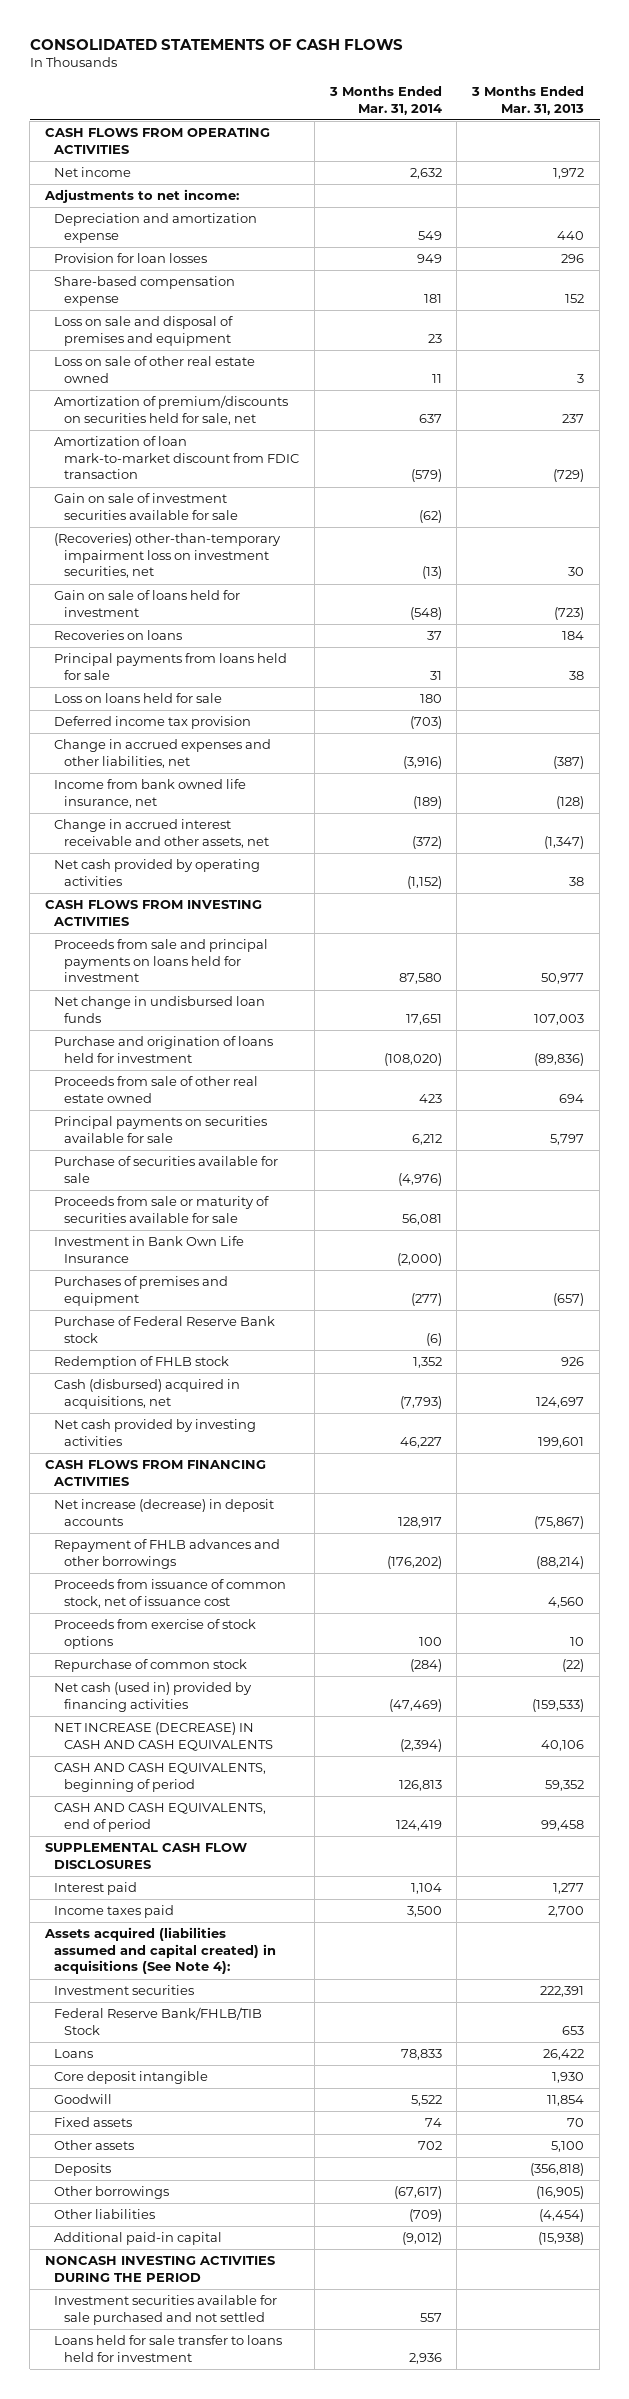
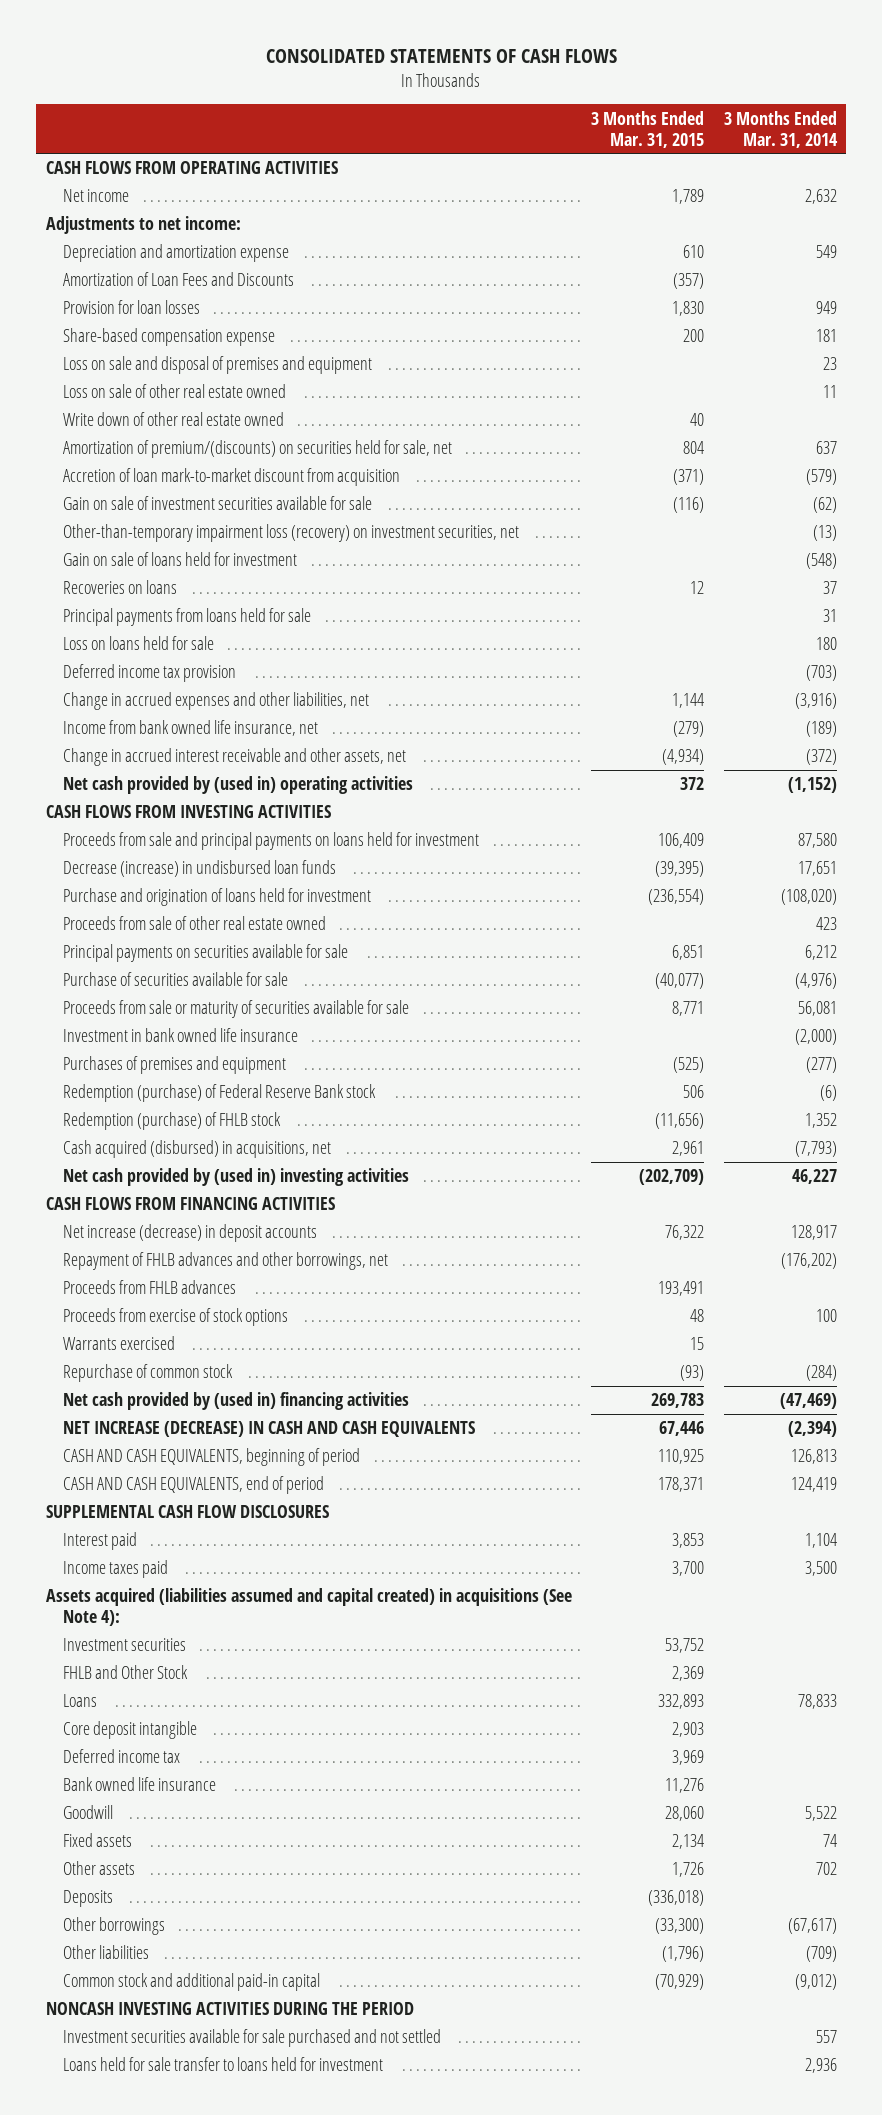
- | 3 Months Ended Mar. 31, 2014 | 3 Months Ended Mar. 31, 2013
+ | 3 Months Ended Mar. 31, 2015 | 3 Months Ended Mar. 31, 2014
+ Amortization of Loan Fees and Discounts | (357) |
- Amortization of premium/discounts on securities held for sale, net | 637 | 237
- Amortization of loan mark-to-market discount from FDIC transaction | (579) | (729)
+ Write down of other real estate owned | 40 |
+ Amortization of premium/(discounts) on securities held for sale, net | 804 | 637
+ Accretion of loan mark-to-market discount from acquisition | (371) | (579)
- (Recoveries) other-than-temporary impairment loss on investment securities, net | (13) | 30
+ Other-than-temporary impairment loss (recovery) on investment securities, net | | (13)
- Net cash provided by operating activities | (1,152) | 38
+ Net cash provided by (used in) operating activities | 372 | (1,152)
- Net change in undisbursed loan funds | 17,651 | 107,003
+ Decrease (increase) in undisbursed loan funds | (39,395) | 17,651
- Investment in Bank Own Life Insurance | (2,000) |
+ Investment in bank owned life insurance | | (2,000)
- Purchase of Federal Reserve Bank stock | (6) |
- Redemption of FHLB stock | 1,352 | 926
- Cash (disbursed) acquired in acquisitions, net | (7,793) | 124,697
- Net cash provided by investing activities | 46,227 | 199,601
+ Redemption (purchase) of Federal Reserve Bank stock | 506 | (6)
+ Redemption (purchase) of FHLB stock | (11,656) | 1,352
+ Cash acquired (disbursed) in acquisitions, net | 2,961 | (7,793)
+ Net cash provided by (used in) investing activities | (202,709) | 46,227
- Repayment of FHLB advances and other borrowings | (176,202) | (88,214)
- Proceeds from issuance of common stock, net of issuance cost | | 4,560
+ Repayment of FHLB advances and other borrowings, net | | (176,202)
+ Proceeds from FHLB advances | 193,491 |
+ Warrants exercised | 15 |
- Net cash (used in) provided by financing activities | (47,469) | (159,533)
+ Net cash provided by (used in) financing activities | 269,783 | (47,469)
- Federal Reserve Bank/FHLB/TIB Stock | | 653
+ FHLB and Other Stock | 2,369 |
+ Deferred income tax | 3,969 |
+ Bank owned life insurance | 11,276 |
- Additional paid-in capital | (9,012) | (15,938)
+ Common stock and additional paid-in capital | (70,929) | (9,012)

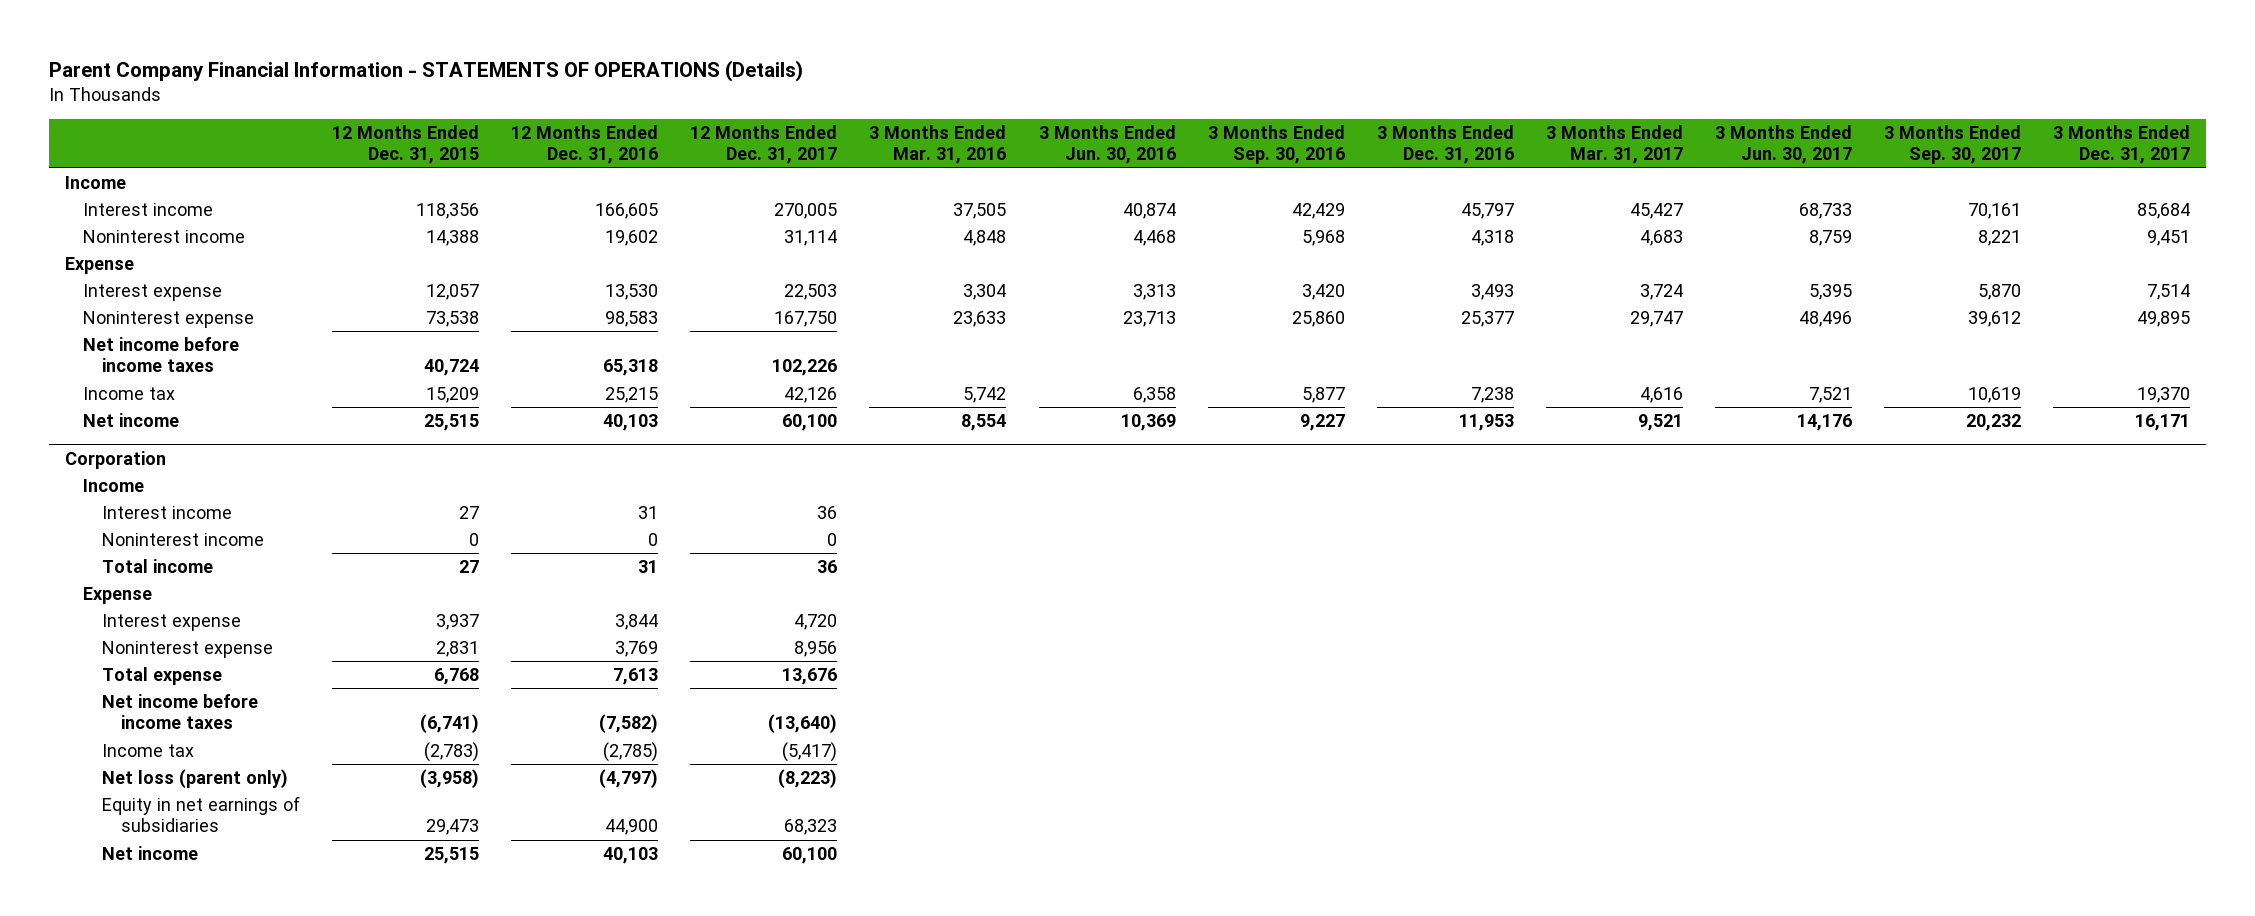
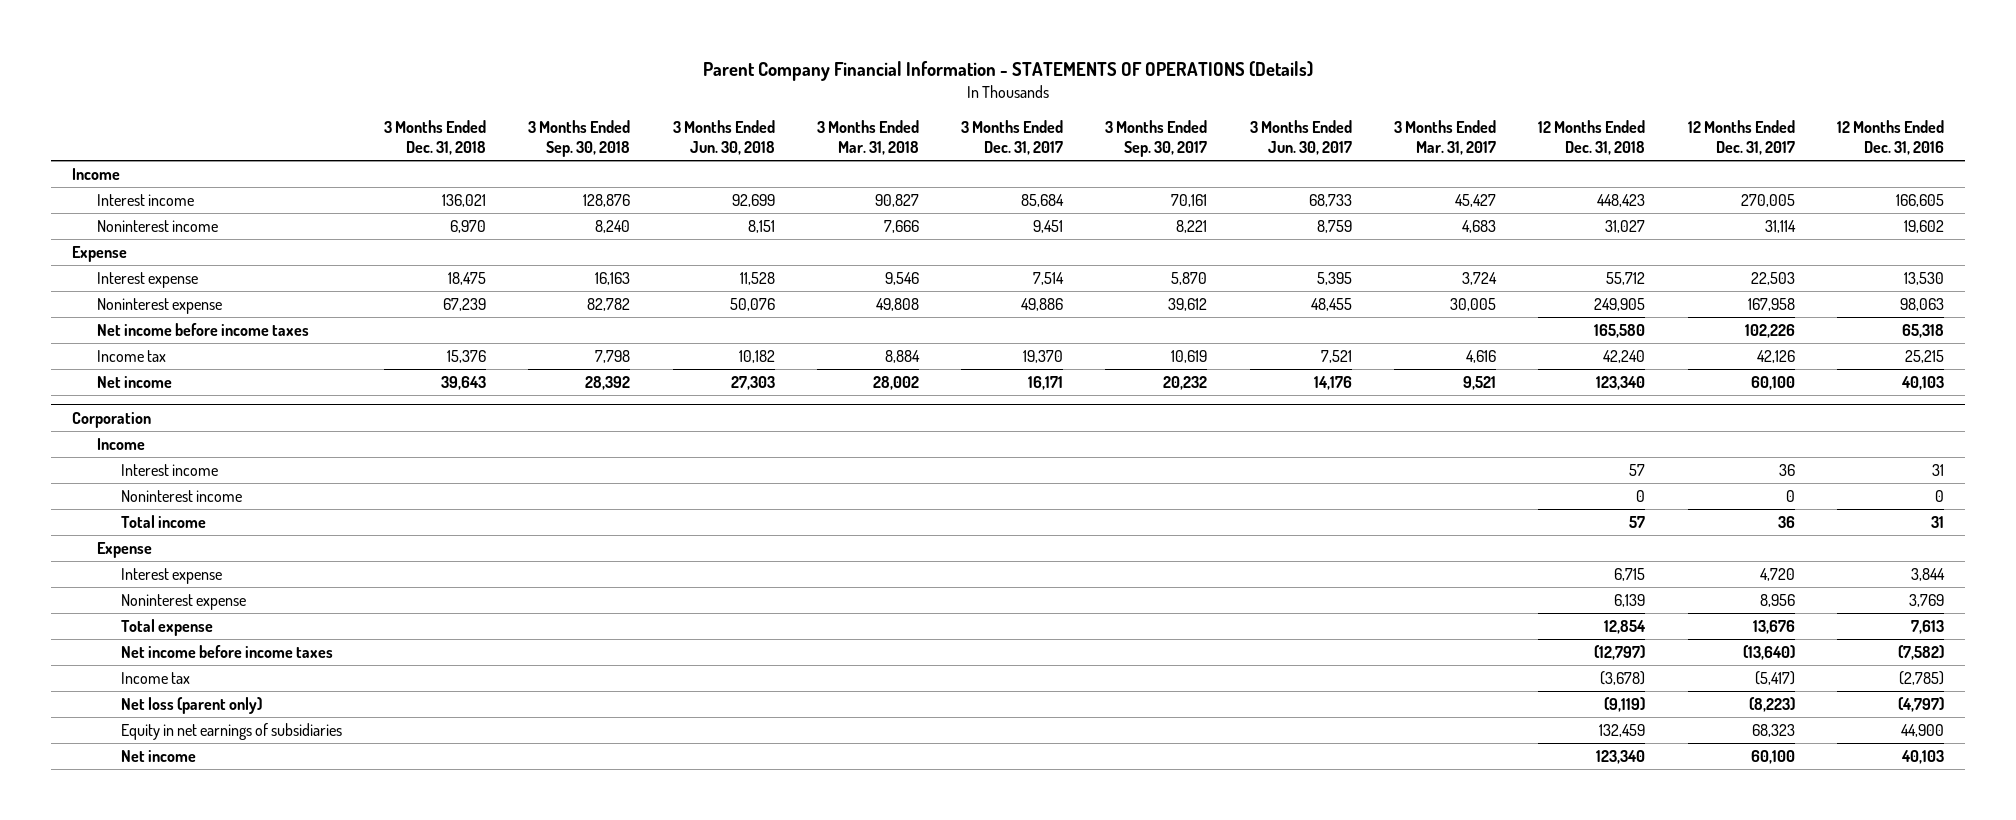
- | 12 Months Ended Dec. 31, 2015 | 12 Months Ended Dec. 31, 2016 | 12 Months Ended Dec. 31, 2017 | 3 Months Ended Mar. 31, 2016 | 3 Months Ended Jun. 30, 2016 | 3 Months Ended Sep. 30, 2016 | 3 Months Ended Dec. 31, 2016 | 3 Months Ended Mar. 31, 2017 | 3 Months Ended Jun. 30, 2017 | 3 Months Ended Sep. 30, 2017 | 3 Months Ended Dec. 31, 2017
+ | 3 Months Ended Dec. 31, 2018 | 3 Months Ended Sep. 30, 2018 | 3 Months Ended Jun. 30, 2018 | 3 Months Ended Mar. 31, 2018 | 3 Months Ended Dec. 31, 2017 | 3 Months Ended Sep. 30, 2017 | 3 Months Ended Jun. 30, 2017 | 3 Months Ended Mar. 31, 2017 | 12 Months Ended Dec. 31, 2018 | 12 Months Ended Dec. 31, 2017 | 12 Months Ended Dec. 31, 2016
- Noninterest expense | 73,538 | 98,583 | 167,750 | 23,633 | 23,713 | 25,860 | 25,377 | 29,747 | 48,496 | 39,612 | 49,895
+ Noninterest expense | 67,239 | 82,782 | 50,076 | 49,808 | 49,886 | 39,612 | 48,455 | 30,005 | 249,905 | 167,958 | 98,063

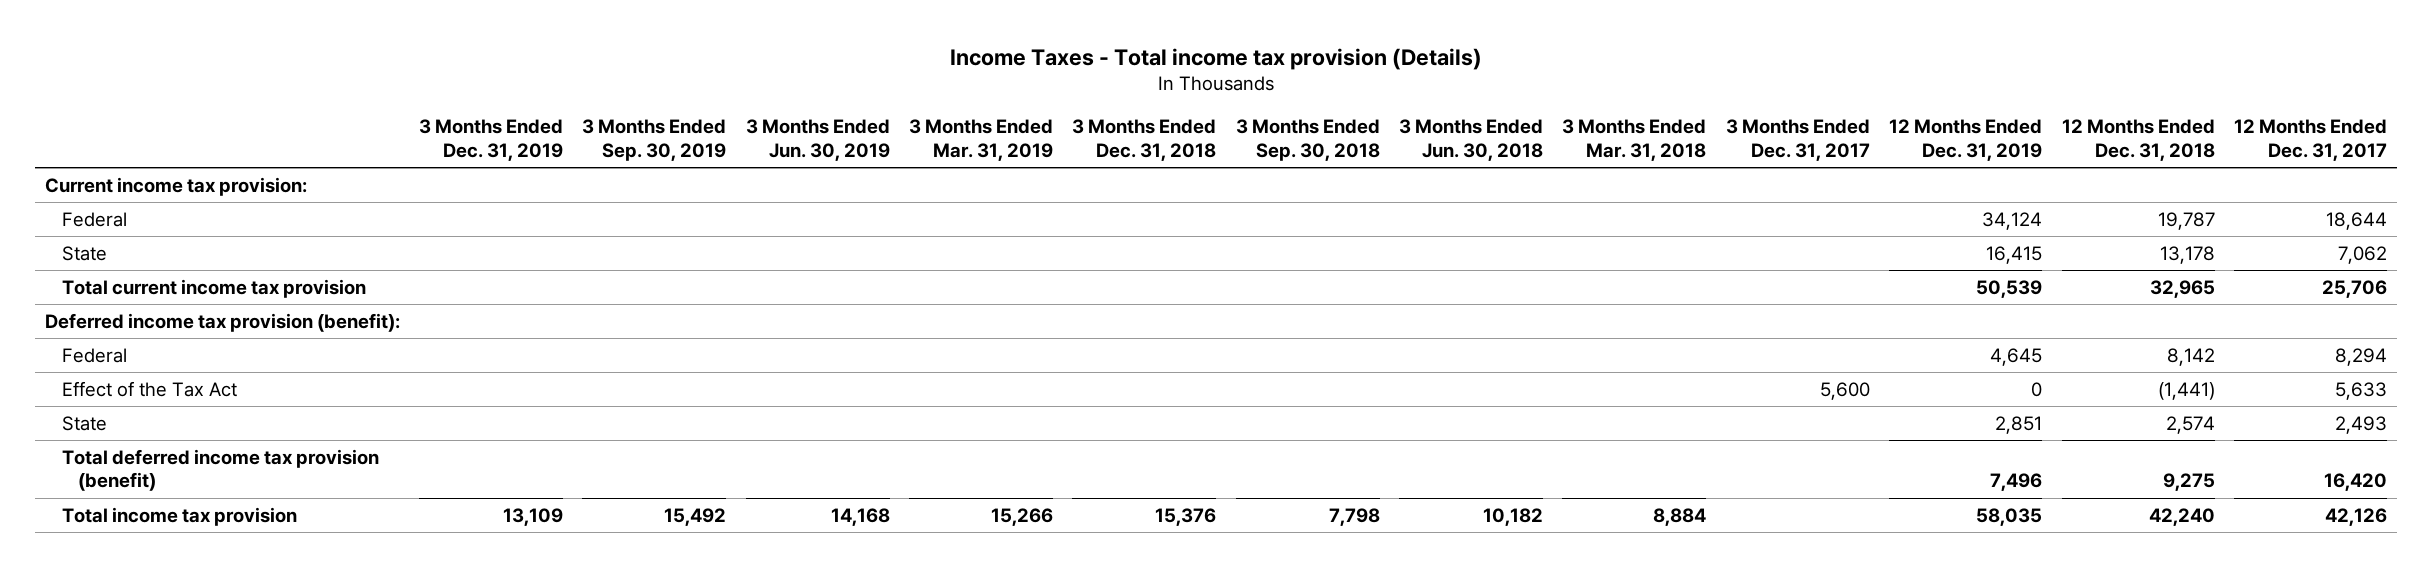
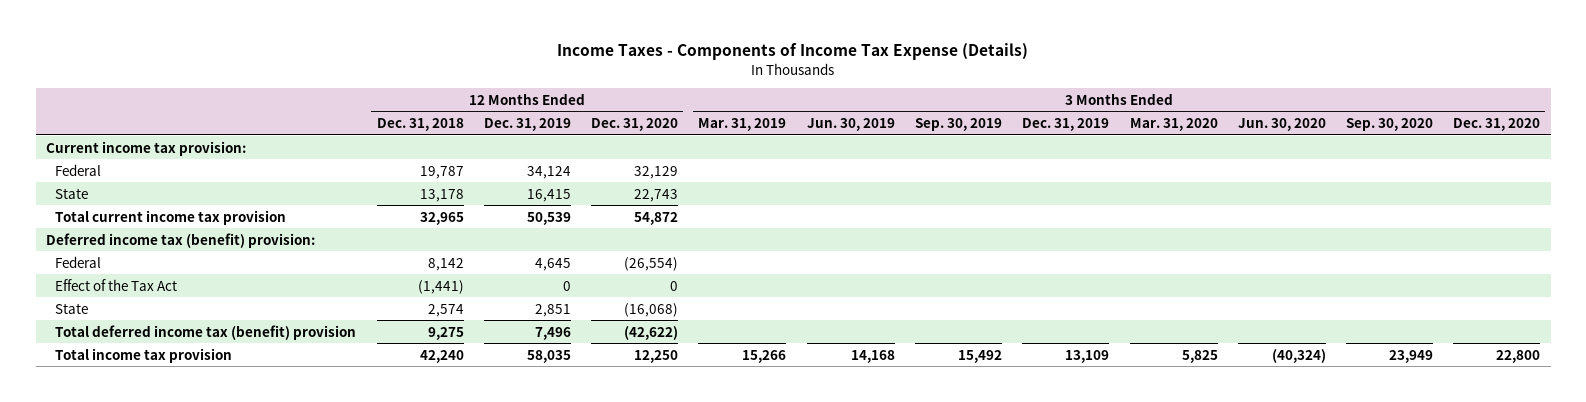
- Income Taxes - Total income tax provision (Details)
+ Income Taxes - Components of Income Tax Expense (Details)
- | 3 Months Ended Dec. 31, 2019 | 3 Months Ended Sep. 30, 2019 | 3 Months Ended Jun. 30, 2019 | 3 Months Ended Mar. 31, 2019 | 3 Months Ended Dec. 31, 2018 | 3 Months Ended Sep. 30, 2018 | 3 Months Ended Jun. 30, 2018 | 3 Months Ended Mar. 31, 2018 | 3 Months Ended Dec. 31, 2017 | 12 Months Ended Dec. 31, 2019 | 12 Months Ended Dec. 31, 2018 | 12 Months Ended Dec. 31, 2017
+ | 12 Months Ended Dec. 31, 2018 | 12 Months Ended Dec. 31, 2019 | 12 Months Ended Dec. 31, 2020 | 3 Months Ended Mar. 31, 2019 | 3 Months Ended Jun. 30, 2019 | 3 Months Ended Sep. 30, 2019 | 3 Months Ended Dec. 31, 2019 | 3 Months Ended Mar. 31, 2020 | 3 Months Ended Jun. 30, 2020 | 3 Months Ended Sep. 30, 2020 | 3 Months Ended Dec. 31, 2020
- Deferred income tax provision (benefit):
+ Deferred income tax (benefit) provision:
- Total deferred income tax provision (benefit) | | | | | | | | | | 7,496 | 9,275 | 16,420
+ Total deferred income tax (benefit) provision | 9,275 | 7,496 | (42,622) | | | | | | | |

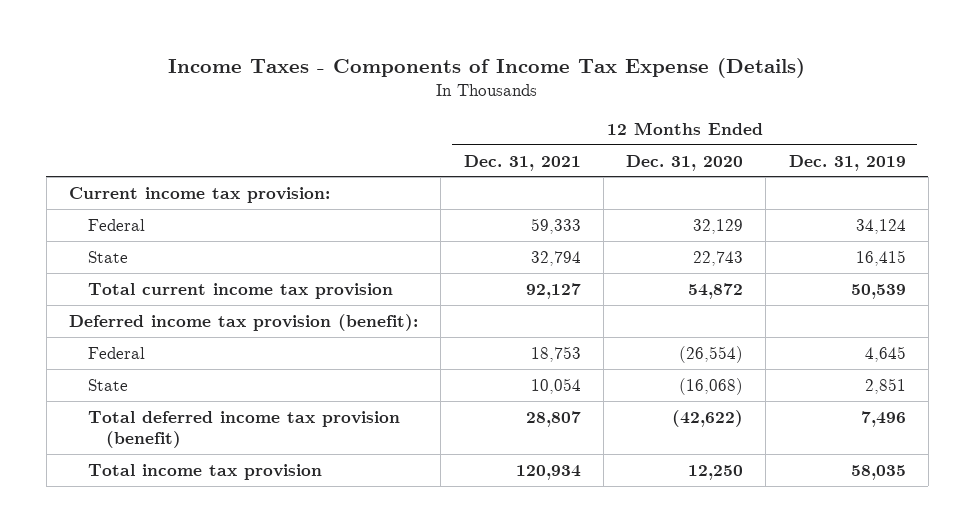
- | 12 Months Ended Dec. 31, 2018 | 12 Months Ended Dec. 31, 2019 | 12 Months Ended Dec. 31, 2020 | 3 Months Ended Mar. 31, 2019 | 3 Months Ended Jun. 30, 2019 | 3 Months Ended Sep. 30, 2019 | 3 Months Ended Dec. 31, 2019 | 3 Months Ended Mar. 31, 2020 | 3 Months Ended Jun. 30, 2020 | 3 Months Ended Sep. 30, 2020 | 3 Months Ended Dec. 31, 2020
+ | 12 Months Ended Dec. 31, 2021 | 12 Months Ended Dec. 31, 2020 | 12 Months Ended Dec. 31, 2019
- Deferred income tax (benefit) provision:
+ Deferred income tax provision (benefit):
- Effect of the Tax Act | (1,441) | 0 | 0 | | | | | | | |
- Total deferred income tax (benefit) provision | 9,275 | 7,496 | (42,622) | | | | | | | |
+ Total deferred income tax provision (benefit) | 28,807 | (42,622) | 7,496

